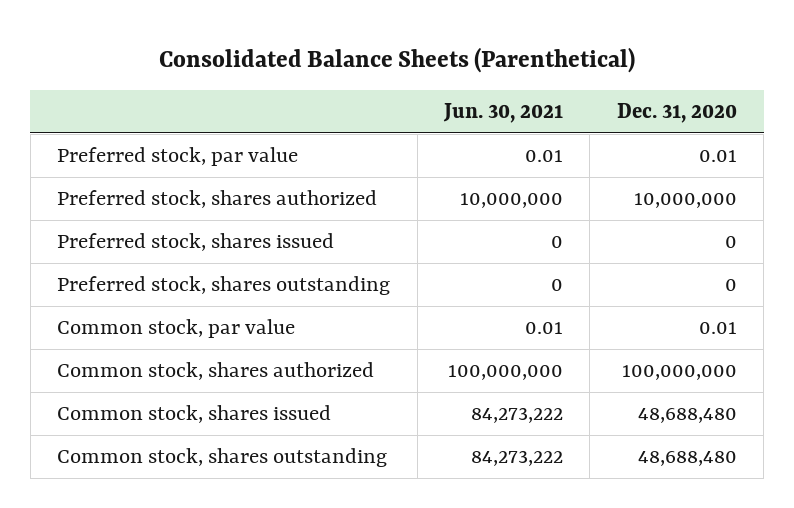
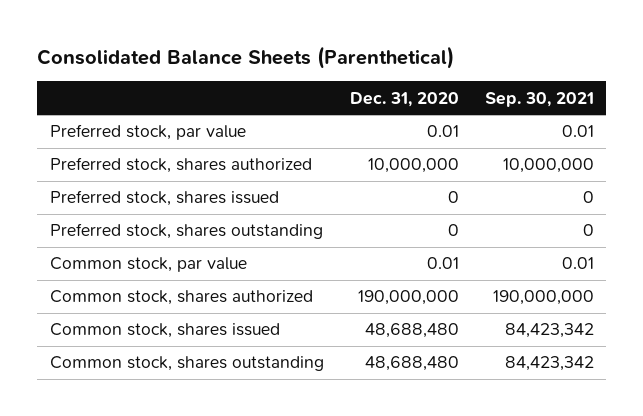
- | Jun. 30, 2021 | Dec. 31, 2020
+ | Dec. 31, 2020 | Sep. 30, 2021
- Common stock, shares authorized | 100,000,000 | 100,000,000
+ Common stock, shares authorized | 190,000,000 | 190,000,000

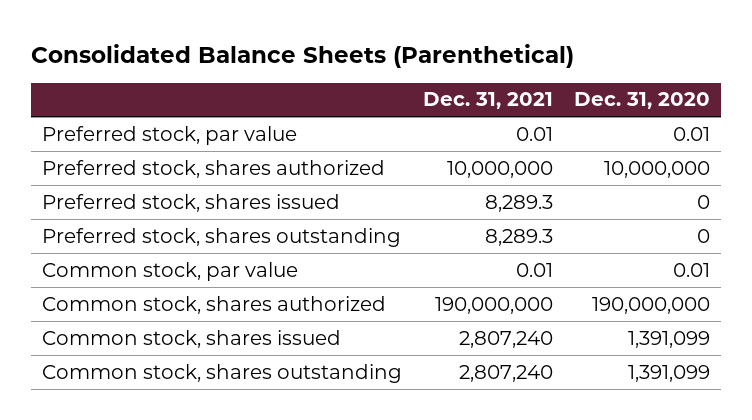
- | Dec. 31, 2020 | Sep. 30, 2021
+ | Dec. 31, 2021 | Dec. 31, 2020
- Common stock, shares issued | 48,688,480 | 84,423,342
- Common stock, shares outstanding | 48,688,480 | 84,423,342
+ Common stock, shares issued | 2,807,240 | 1,391,099
+ Common stock, shares outstanding | 2,807,240 | 1,391,099

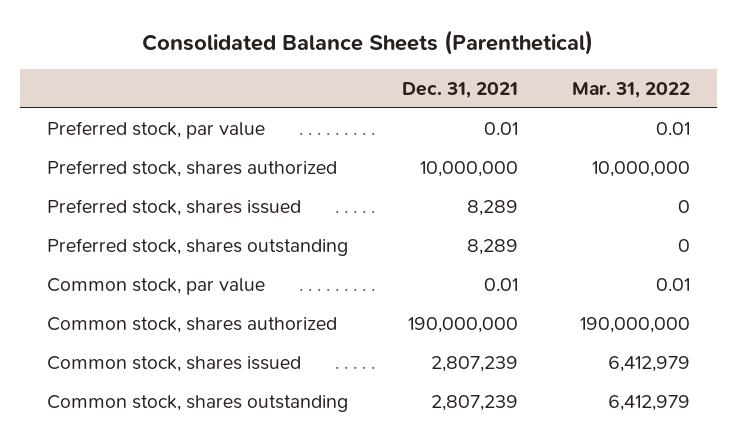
- | Dec. 31, 2021 | Dec. 31, 2020
+ | Dec. 31, 2021 | Mar. 31, 2022
- Preferred stock, shares issued | 8,289.3 | 0
- Preferred stock, shares outstanding | 8,289.3 | 0
+ Preferred stock, shares issued | 8,289 | 0
+ Preferred stock, shares outstanding | 8,289 | 0
- Common stock, shares issued | 2,807,240 | 1,391,099
- Common stock, shares outstanding | 2,807,240 | 1,391,099
+ Common stock, shares issued | 2,807,239 | 6,412,979
+ Common stock, shares outstanding | 2,807,239 | 6,412,979

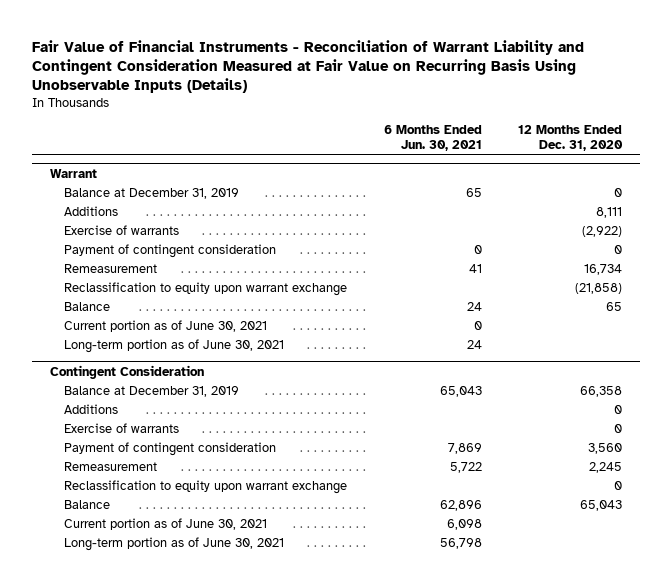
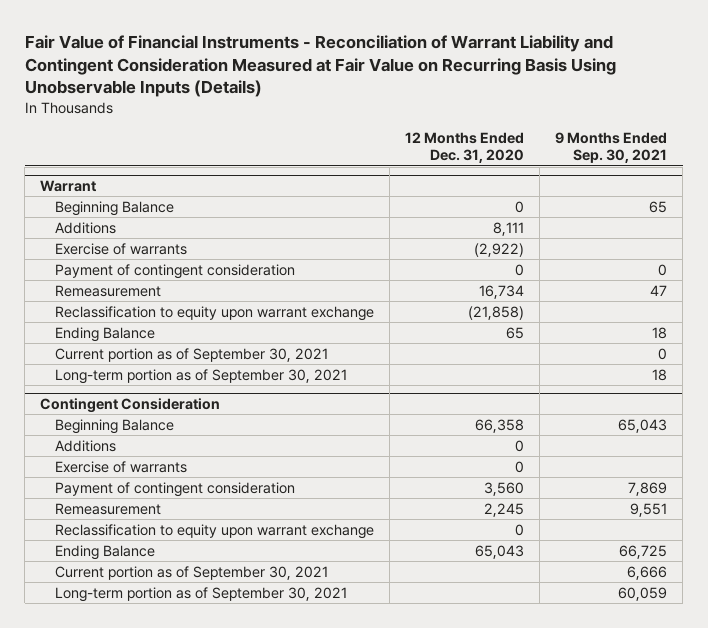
- | 6 Months Ended Jun. 30, 2021 | 12 Months Ended Dec. 31, 2020
+ | 12 Months Ended Dec. 31, 2020 | 9 Months Ended Sep. 30, 2021
@ Warrant
- Balance at December 31, 2019 | 65 | 0
+ Beginning Balance | 0 | 65
- Balance | 24 | 65
- Current portion as of June 30, 2021 | 0 |
- Long-term portion as of June 30, 2021 | 24 |
+ Ending Balance | 65 | 18
+ Current portion as of September 30, 2021 | | 0
+ Long-term portion as of September 30, 2021 | | 18
@ Contingent Consideration
- Balance at December 31, 2019 | 65,043 | 66,358
+ Beginning Balance | 66,358 | 65,043
- Balance | 62,896 | 65,043
- Current portion as of June 30, 2021 | 6,098 |
- Long-term portion as of June 30, 2021 | 56,798 |
+ Ending Balance | 65,043 | 66,725
+ Current portion as of September 30, 2021 | | 6,666
+ Long-term portion as of September 30, 2021 | | 60,059

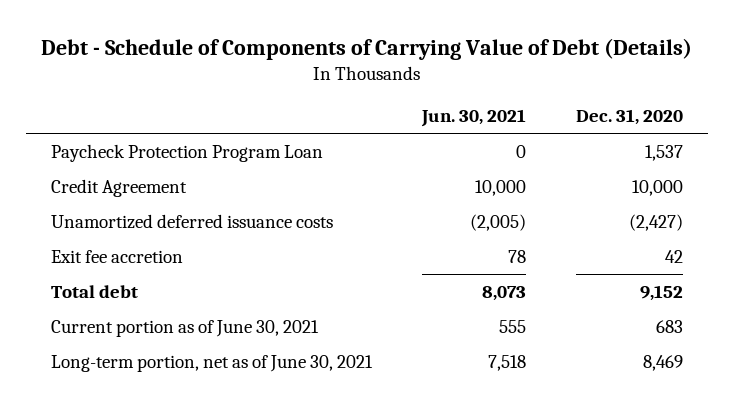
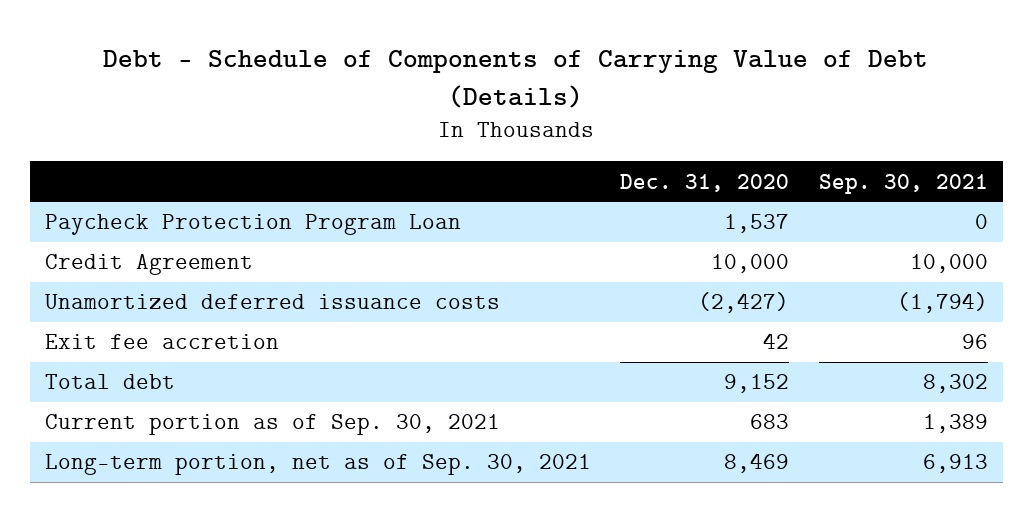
- | Jun. 30, 2021 | Dec. 31, 2020
+ | Dec. 31, 2020 | Sep. 30, 2021
- Current portion as of June 30, 2021 | 555 | 683
- Long-term portion, net as of June 30, 2021 | 7,518 | 8,469
+ Current portion as of Sep. 30, 2021 | 683 | 1,389
+ Long-term portion, net as of Sep. 30, 2021 | 8,469 | 6,913

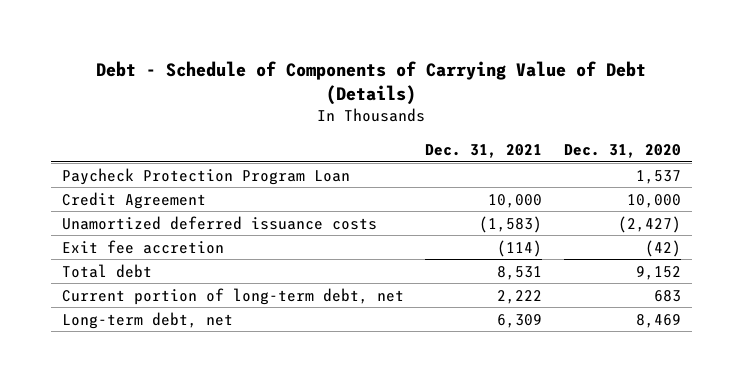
- | Dec. 31, 2020 | Sep. 30, 2021
+ | Dec. 31, 2021 | Dec. 31, 2020
- Exit fee accretion | 42 | 96
+ Exit fee accretion | (114) | (42)
- Current portion as of Sep. 30, 2021 | 683 | 1,389
- Long-term portion, net as of Sep. 30, 2021 | 8,469 | 6,913
+ Current portion of long-term debt, net | 2,222 | 683
+ Long-term debt, net | 6,309 | 8,469

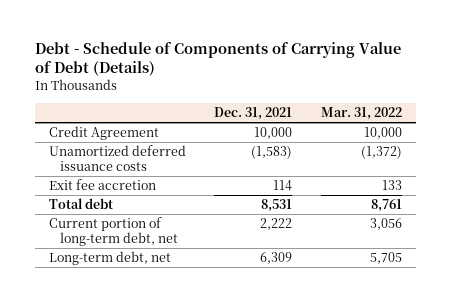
- | Dec. 31, 2021 | Dec. 31, 2020
+ | Dec. 31, 2021 | Mar. 31, 2022
- Paycheck Protection Program Loan | | 1,537
- Exit fee accretion | (114) | (42)
+ Exit fee accretion | 114 | 133

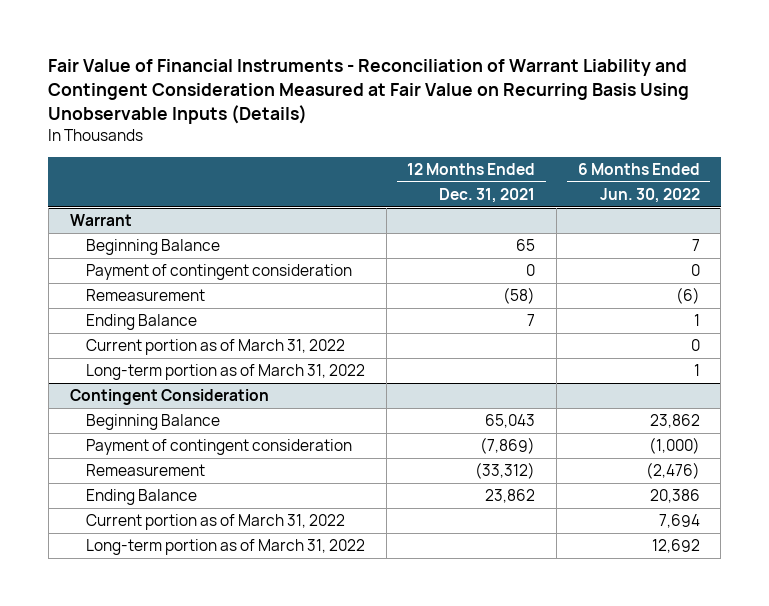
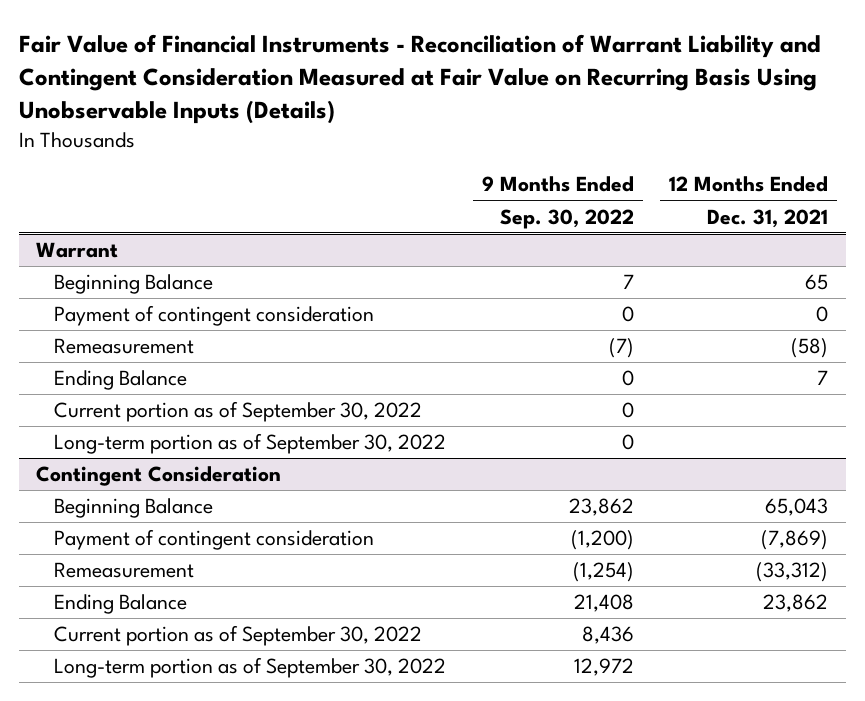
- | 12 Months Ended Dec. 31, 2021 | 6 Months Ended Jun. 30, 2022
+ | 9 Months Ended Sep. 30, 2022 | 12 Months Ended Dec. 31, 2021
@ Warrant
- Current portion as of March 31, 2022 | | 0
- Long-term portion as of March 31, 2022 | | 1
+ Current portion as of September 30, 2022 | 0 |
+ Long-term portion as of September 30, 2022 | 0 |
@ Contingent Consideration
- Current portion as of March 31, 2022 | | 7,694
- Long-term portion as of March 31, 2022 | | 12,692
+ Current portion as of September 30, 2022 | 8,436 |
+ Long-term portion as of September 30, 2022 | 12,972 |

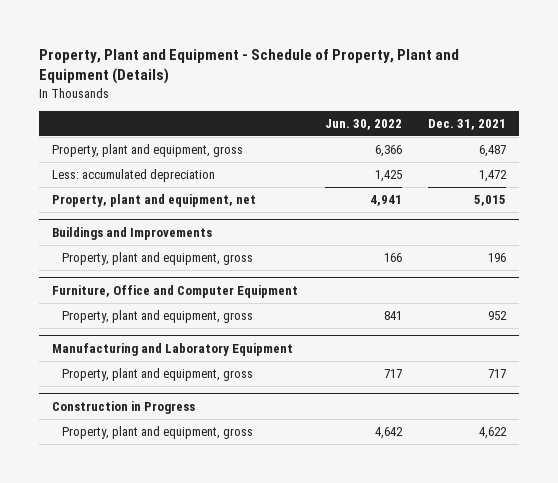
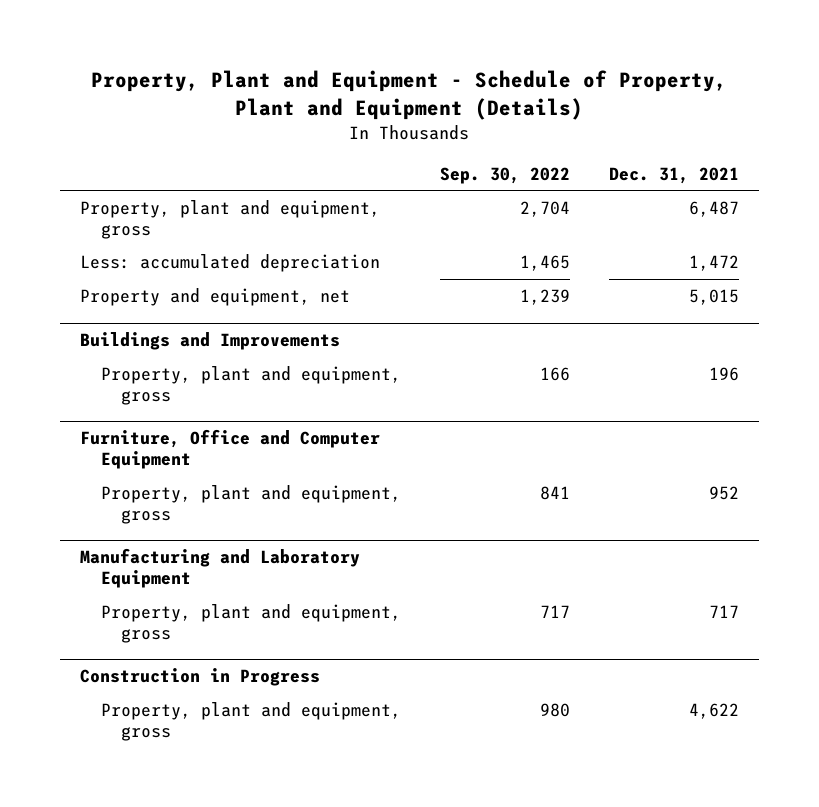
- | Jun. 30, 2022 | Dec. 31, 2021
+ | Sep. 30, 2022 | Dec. 31, 2021
- Property, plant and equipment, net | 4,941 | 5,015
+ Property and equipment, net | 1,239 | 5,015

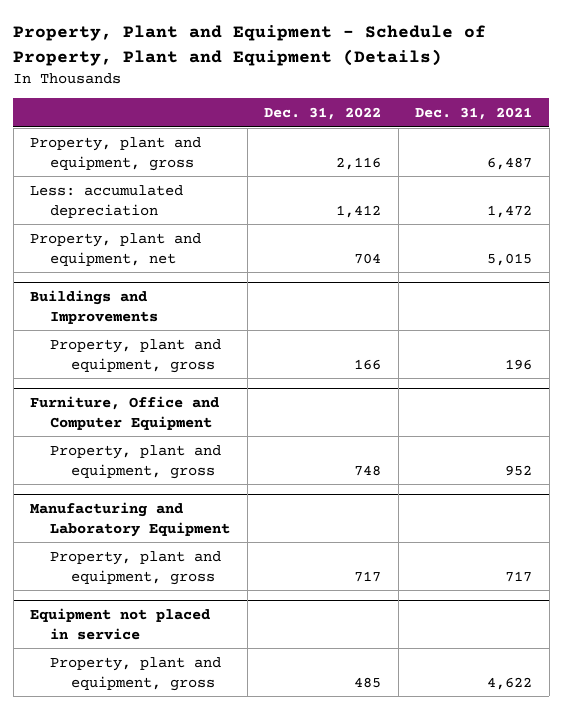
- | Sep. 30, 2022 | Dec. 31, 2021
+ | Dec. 31, 2022 | Dec. 31, 2021
- Property and equipment, net | 1,239 | 5,015
+ Property, plant and equipment, net | 704 | 5,015
- Construction in Progress
+ Equipment not placed in service

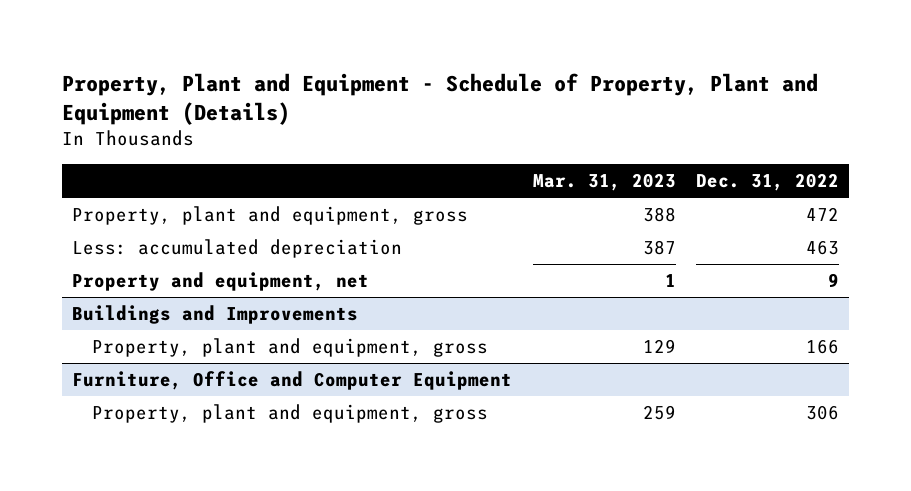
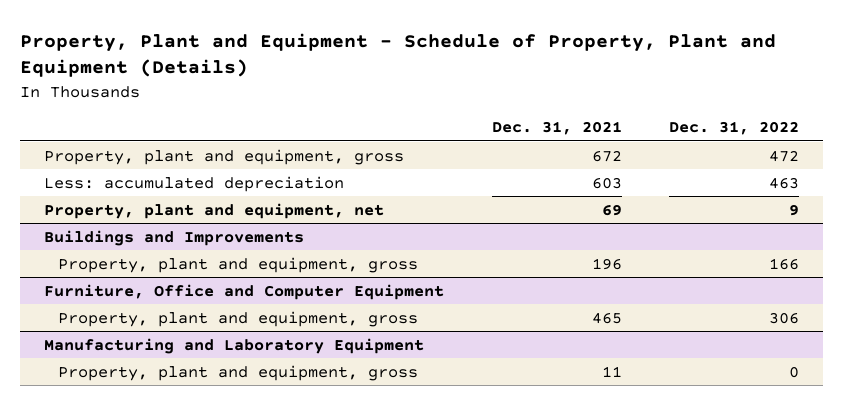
- | Mar. 31, 2023 | Dec. 31, 2022
+ | Dec. 31, 2021 | Dec. 31, 2022
- Property and equipment, net | 1 | 9
+ Property, plant and equipment, net | 69 | 9
+ Manufacturing and Laboratory Equipment
+ Property, plant and equipment, gross | 11 | 0

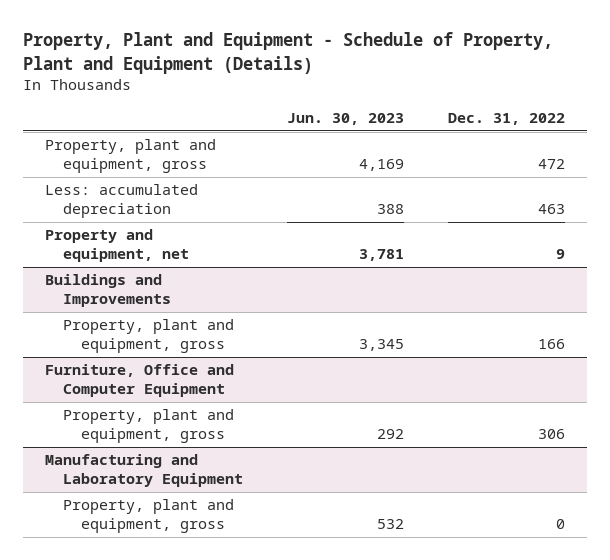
- | Dec. 31, 2021 | Dec. 31, 2022
+ | Jun. 30, 2023 | Dec. 31, 2022
- Property, plant and equipment, net | 69 | 9
+ Property and equipment, net | 3,781 | 9

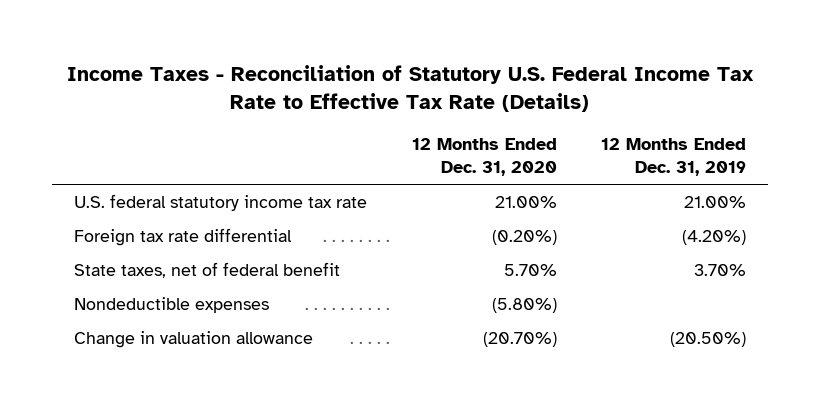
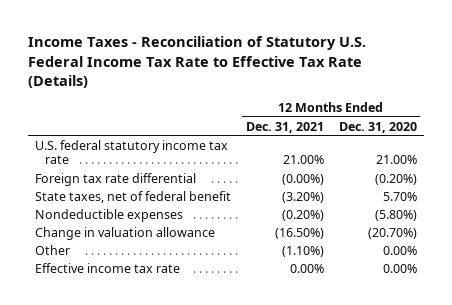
- | 12 Months Ended Dec. 31, 2020 | 12 Months Ended Dec. 31, 2019
+ | 12 Months Ended Dec. 31, 2021 | 12 Months Ended Dec. 31, 2020
+ Other | (1.10%) | 0.00%
+ Effective income tax rate | 0.00% | 0.00%

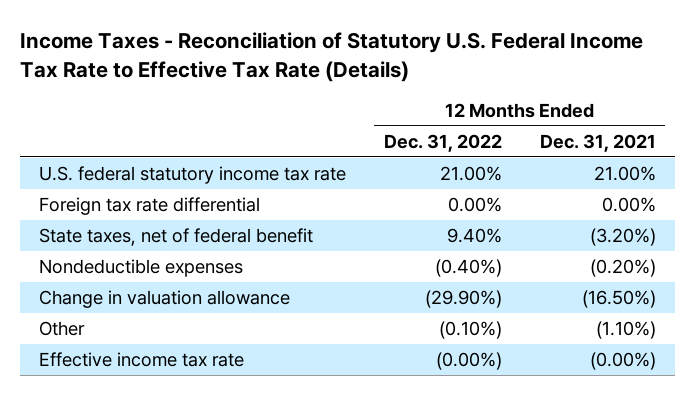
- | 12 Months Ended Dec. 31, 2021 | 12 Months Ended Dec. 31, 2020
+ | 12 Months Ended Dec. 31, 2022 | 12 Months Ended Dec. 31, 2021
- Foreign tax rate differential | (0.00%) | (0.20%)
+ Foreign tax rate differential | 0.00% | 0.00%
- Effective income tax rate | 0.00% | 0.00%
+ Effective income tax rate | (0.00%) | (0.00%)

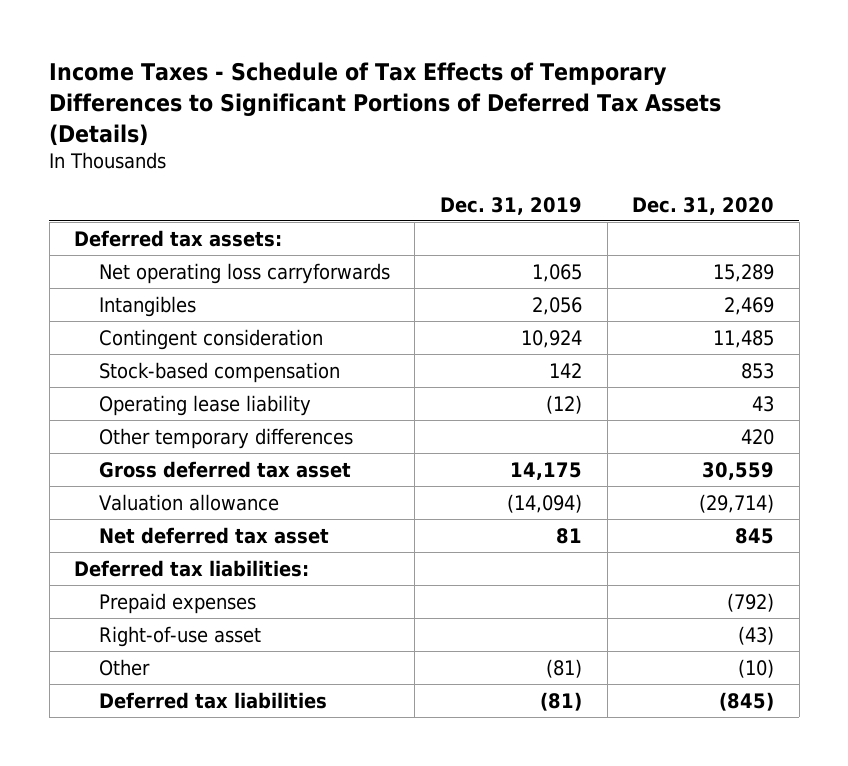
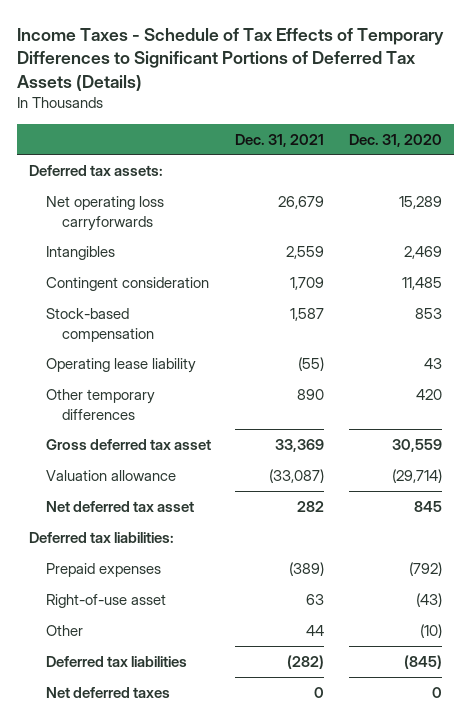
- | Dec. 31, 2019 | Dec. 31, 2020
+ | Dec. 31, 2021 | Dec. 31, 2020
+ Net deferred taxes | 0 | 0

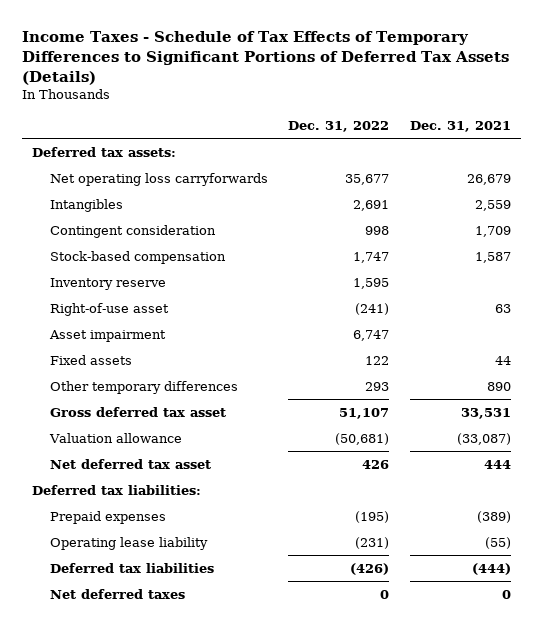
- | Dec. 31, 2021 | Dec. 31, 2020
+ | Dec. 31, 2022 | Dec. 31, 2021
+ Inventory reserve | 1,595 |
moved up: Right-of-use asset | (241) | 63
+ Asset impairment | 6,747 |
+ Fixed assets | 122 | 44
- Gross deferred tax asset | 33,369 | 30,559
+ Gross deferred tax asset | 51,107 | 33,531
- Net deferred tax asset | 282 | 845
+ Net deferred tax asset | 426 | 444
- Other | 44 | (10)
- Deferred tax liabilities | (282) | (845)
moved down: Operating lease liability | (231) | (55)
+ Deferred tax liabilities | (426) | (444)

